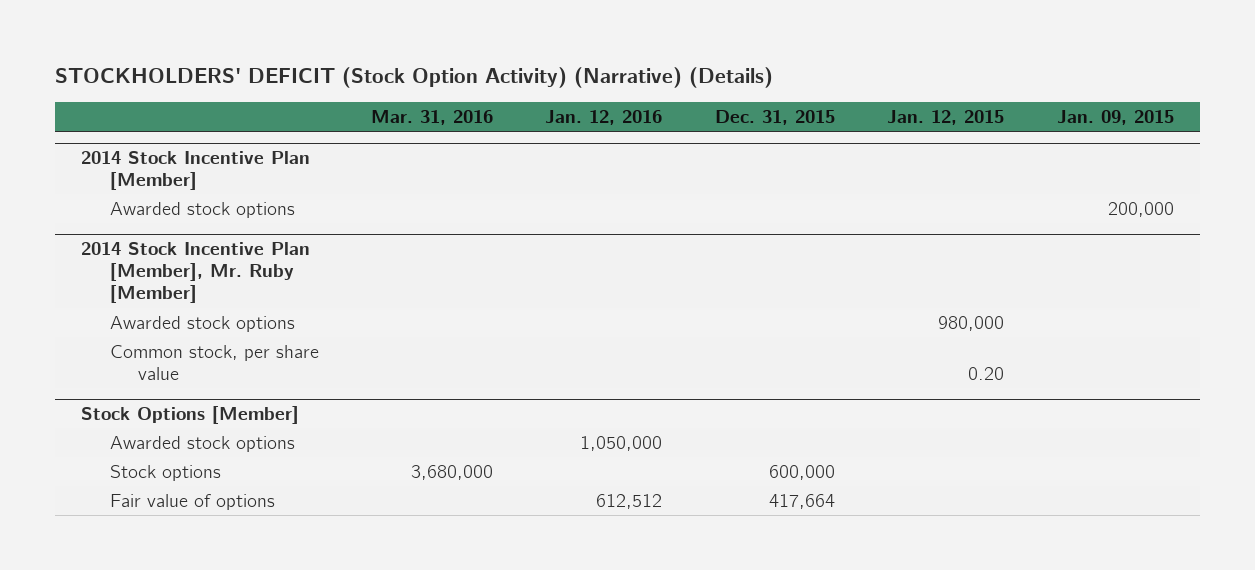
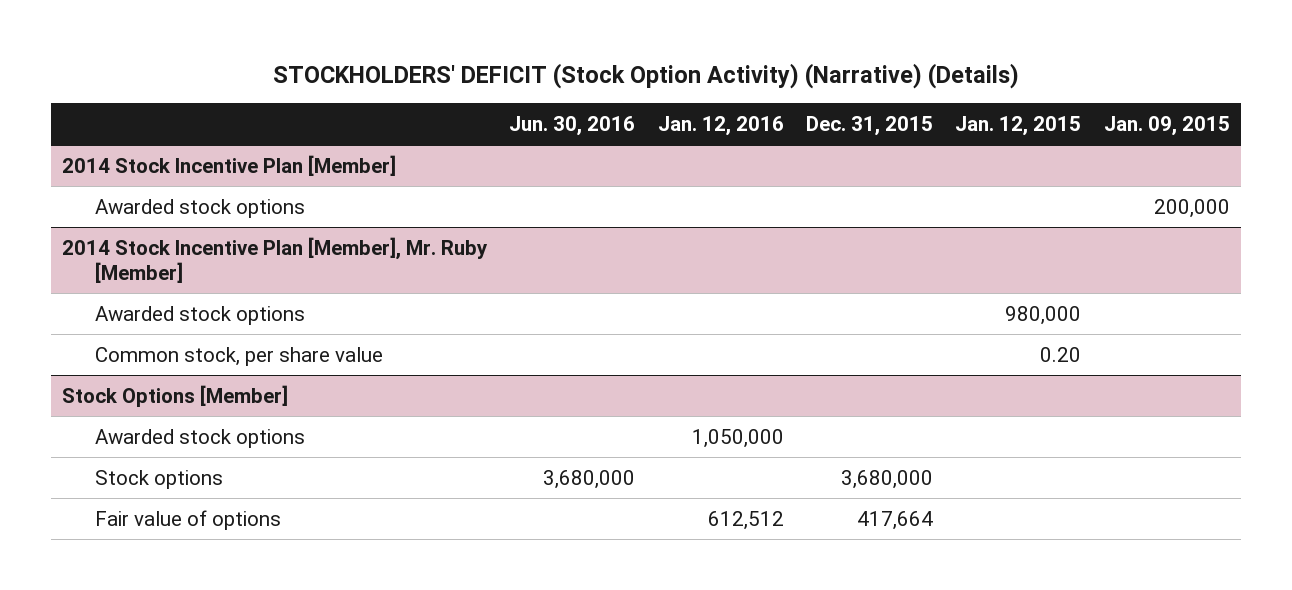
- | Mar. 31, 2016 | Jan. 12, 2016 | Dec. 31, 2015 | Jan. 12, 2015 | Jan. 09, 2015
+ | Jun. 30, 2016 | Jan. 12, 2016 | Dec. 31, 2015 | Jan. 12, 2015 | Jan. 09, 2015
@ Stock Options [Member]
- Stock options | 3,680,000 | | 600,000 | |
+ Stock options | 3,680,000 | | 3,680,000 | |

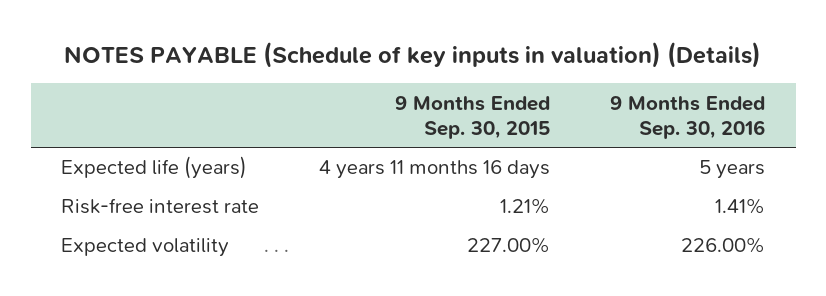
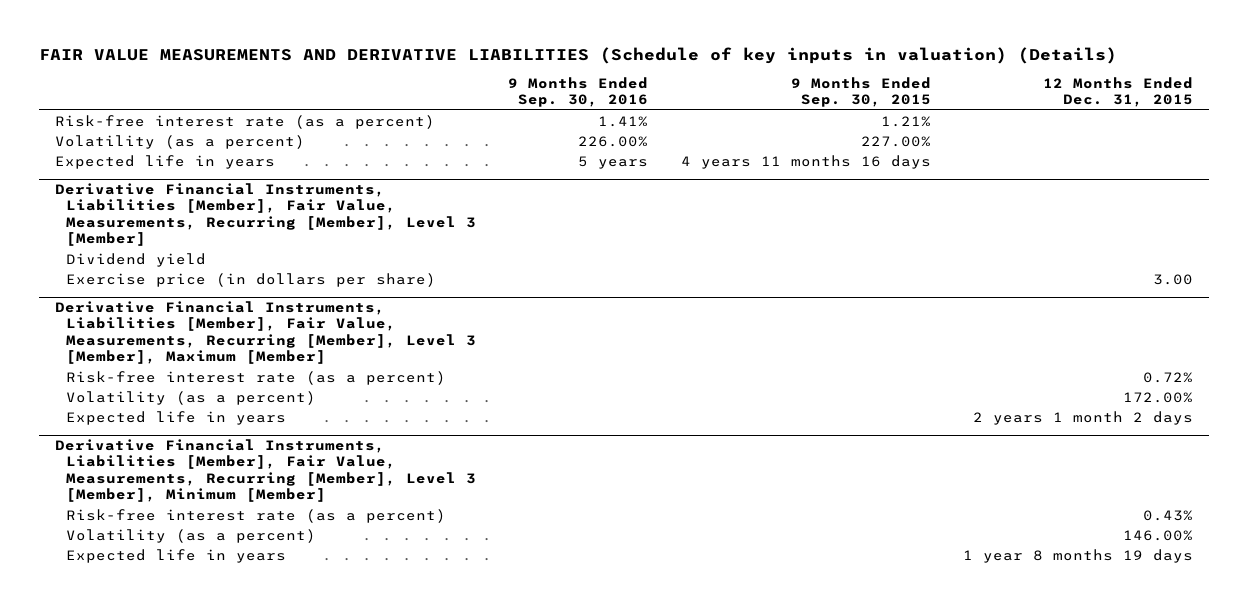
- NOTES PAYABLE (Schedule of key inputs in valuation) (Details)
+ FAIR VALUE MEASUREMENTS AND DERIVATIVE LIABILITIES (Schedule of key inputs in valuation) (Details)
- | 9 Months Ended Sep. 30, 2015 | 9 Months Ended Sep. 30, 2016
+ | 9 Months Ended Sep. 30, 2016 | 9 Months Ended Sep. 30, 2015 | 12 Months Ended Dec. 31, 2015
- Expected life (years) | 4 years 11 months 16 days | 5 years
- Risk-free interest rate | 1.21% | 1.41%
- Expected volatility | 227.00% | 226.00%
+ Risk-free interest rate (as a percent) | 1.41% | 1.21% |
+ Volatility (as a percent) | 226.00% | 227.00% |
+ Expected life in years | 5 years | 4 years 11 months 16 days |
+ Derivative Financial Instruments, Liabilities [Member], Fair Value, Measurements, Recurring [Member], Level 3 [Member]
+ Dividend yield
+ Exercise price (in dollars per share) | | | 3.00
+ Derivative Financial Instruments, Liabilities [Member], Fair Value, Measurements, Recurring [Member], Level 3 [Member], Maximum [Member]
+ Risk-free interest rate (as a percent) | | | 0.72%
+ Volatility (as a percent) | | | 172.00%
+ Expected life in years | | | 2 years 1 month 2 days
+ Derivative Financial Instruments, Liabilities [Member], Fair Value, Measurements, Recurring [Member], Level 3 [Member], Minimum [Member]
+ Risk-free interest rate (as a percent) | | | 0.43%
+ Volatility (as a percent) | | | 146.00%
+ Expected life in years | | | 1 year 8 months 19 days

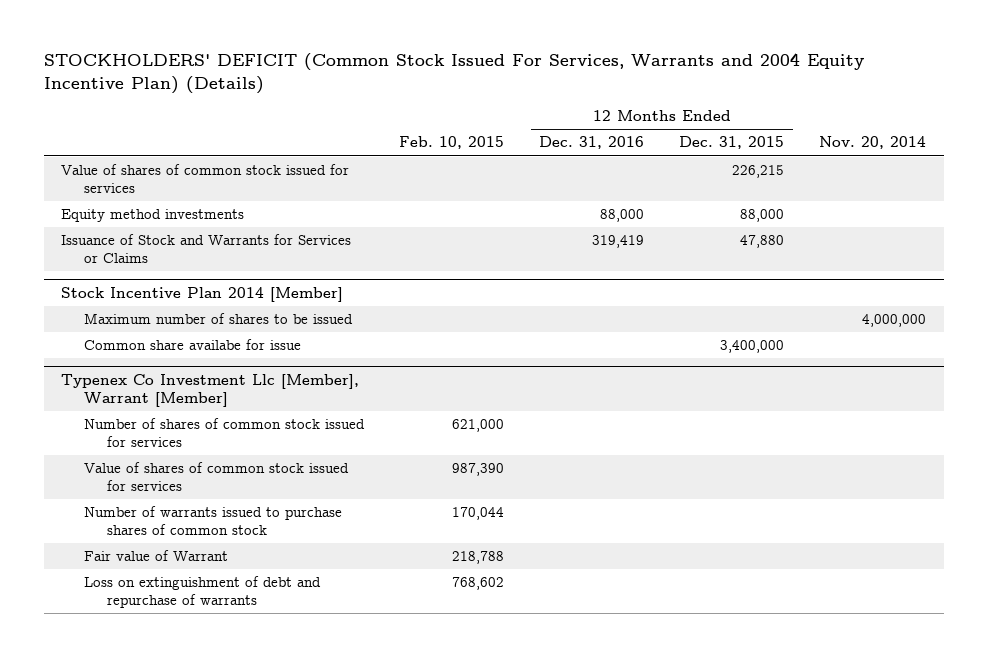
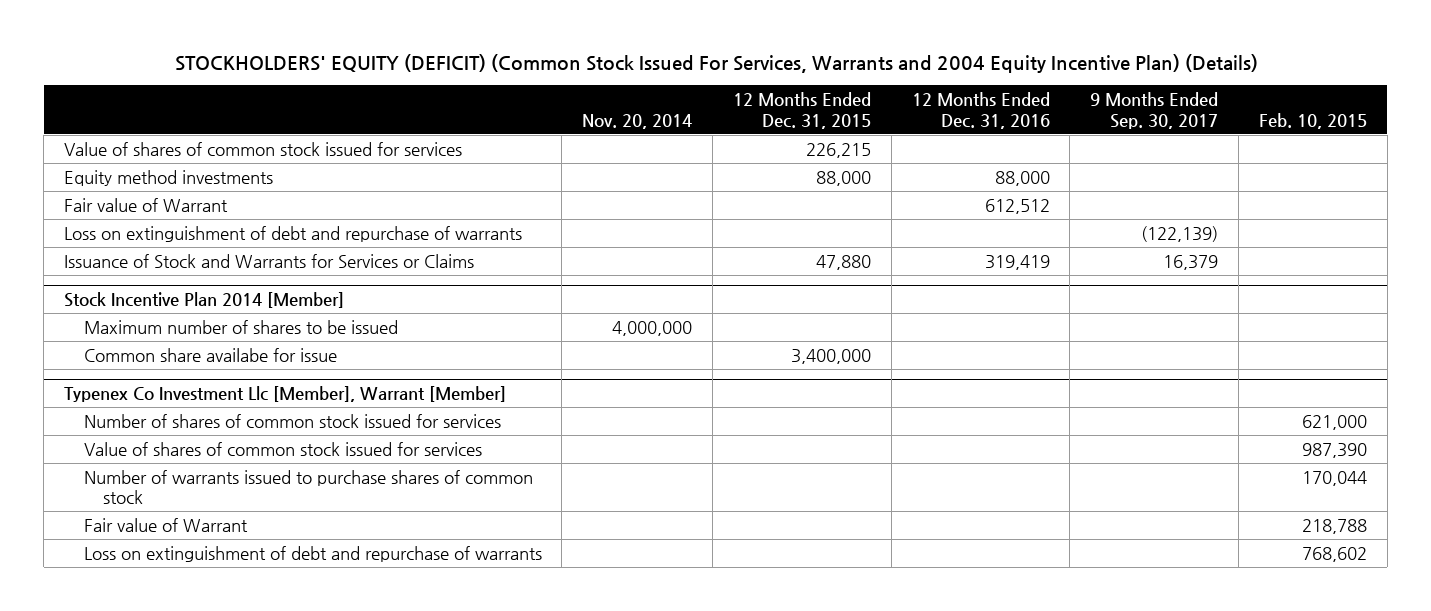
- STOCKHOLDERS' DEFICIT (Common Stock Issued For Services, Warrants and 2004 Equity Incentive Plan) (Details)
+ STOCKHOLDERS' EQUITY (DEFICIT) (Common Stock Issued For Services, Warrants and 2004 Equity Incentive Plan) (Details)
- | Feb. 10, 2015 | 12 Months Ended Dec. 31, 2016 | 12 Months Ended Dec. 31, 2015 | Nov. 20, 2014
+ | Nov. 20, 2014 | 12 Months Ended Dec. 31, 2015 | 12 Months Ended Dec. 31, 2016 | 9 Months Ended Sep. 30, 2017 | Feb. 10, 2015
+ Fair value of Warrant | | | 612,512 | |
+ Loss on extinguishment of debt and repurchase of warrants | | | | (122,139) |

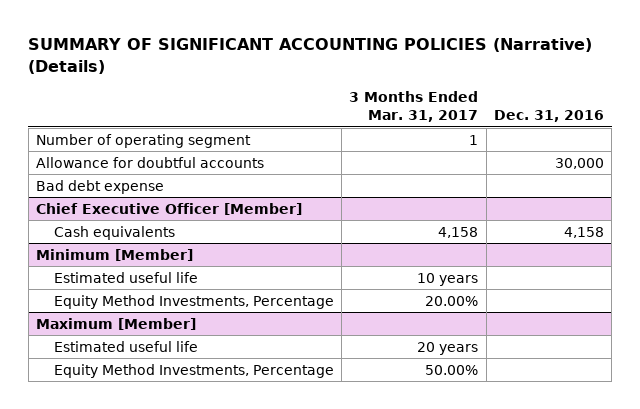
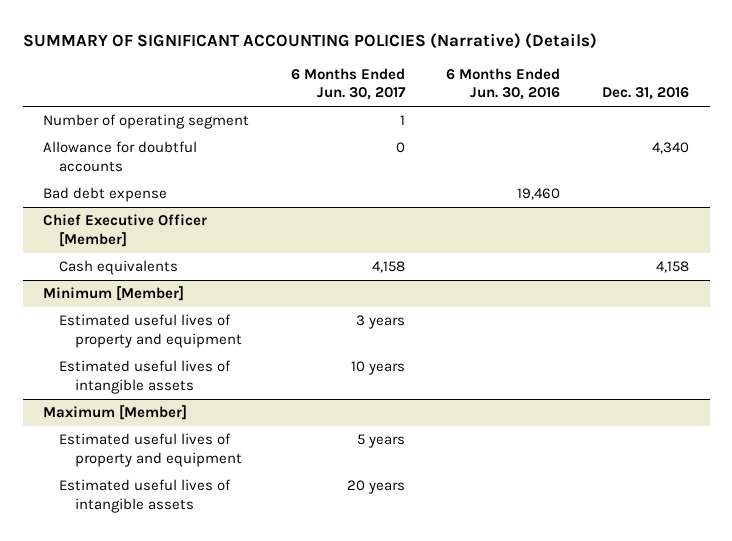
- | 3 Months Ended Mar. 31, 2017 | Dec. 31, 2016
+ | 6 Months Ended Jun. 30, 2017 | 6 Months Ended Jun. 30, 2016 | Dec. 31, 2016
- Allowance for doubtful accounts | | 30,000
+ Allowance for doubtful accounts | 0 | | 4,340
@ Minimum [Member]
- Estimated useful life | 10 years |
- Equity Method Investments, Percentage | 20.00% |
+ Estimated useful lives of property and equipment | 3 years | |
+ Estimated useful lives of intangible assets | 10 years | |
@ Maximum [Member]
- Estimated useful life | 20 years |
- Equity Method Investments, Percentage | 50.00% |
+ Estimated useful lives of property and equipment | 5 years | |
+ Estimated useful lives of intangible assets | 20 years | |

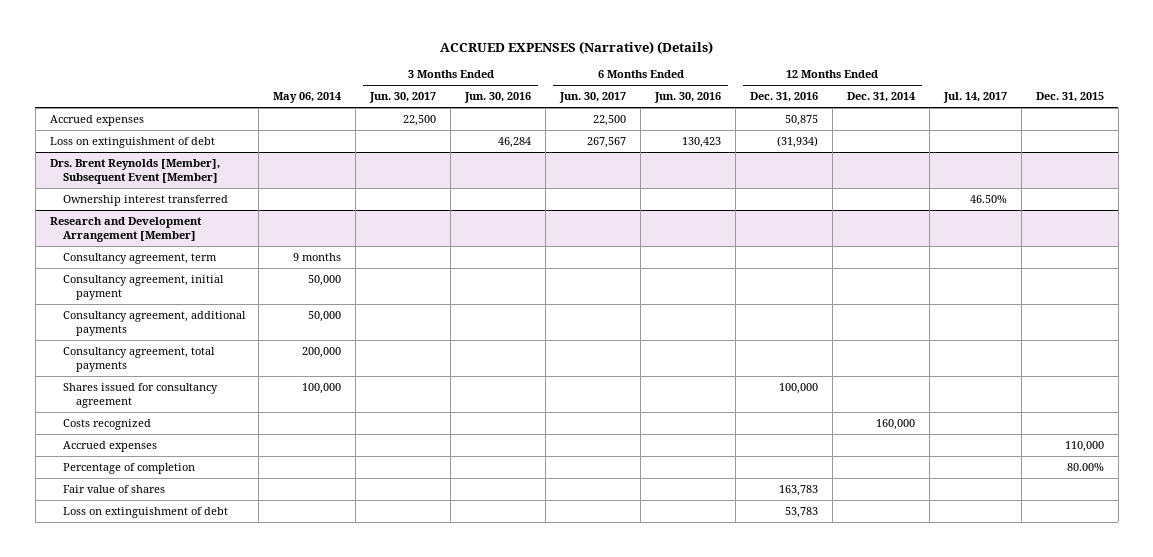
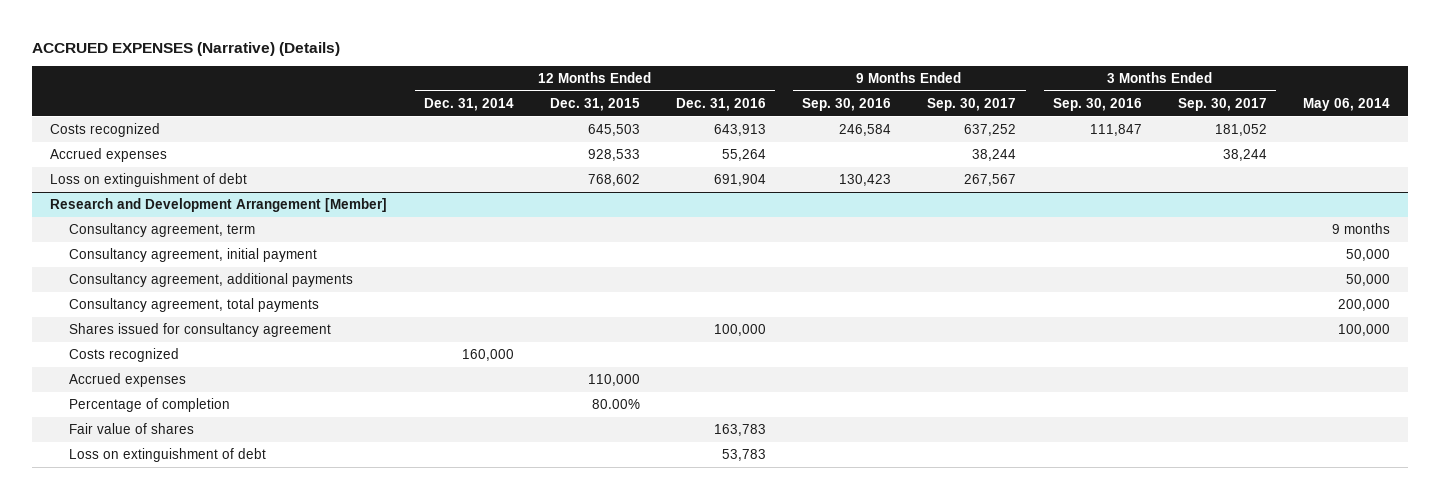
- | May 06, 2014 | 3 Months Ended Jun. 30, 2017 | 3 Months Ended Jun. 30, 2016 | 6 Months Ended Jun. 30, 2017 | 6 Months Ended Jun. 30, 2016 | 12 Months Ended Dec. 31, 2016 | 12 Months Ended Dec. 31, 2014 | Jul. 14, 2017 | Dec. 31, 2015
+ | 12 Months Ended Dec. 31, 2014 | 12 Months Ended Dec. 31, 2015 | 12 Months Ended Dec. 31, 2016 | 9 Months Ended Sep. 30, 2016 | 9 Months Ended Sep. 30, 2017 | 3 Months Ended Sep. 30, 2016 | 3 Months Ended Sep. 30, 2017 | May 06, 2014
- Accrued expenses | | 22,500 | | 22,500 | | 50,875 | | |
- Loss on extinguishment of debt | | | 46,284 | 267,567 | 130,423 | (31,934) | | |
- Drs. Brent Reynolds [Member], Subsequent Event [Member]
- Ownership interest transferred | | | | | | | | 46.50% |
+ Costs recognized | | 645,503 | 643,913 | 246,584 | 637,252 | 111,847 | 181,052 |
+ Accrued expenses | | 928,533 | 55,264 | | 38,244 | | 38,244 |
+ Loss on extinguishment of debt | | 768,602 | 691,904 | 130,423 | 267,567 | | |

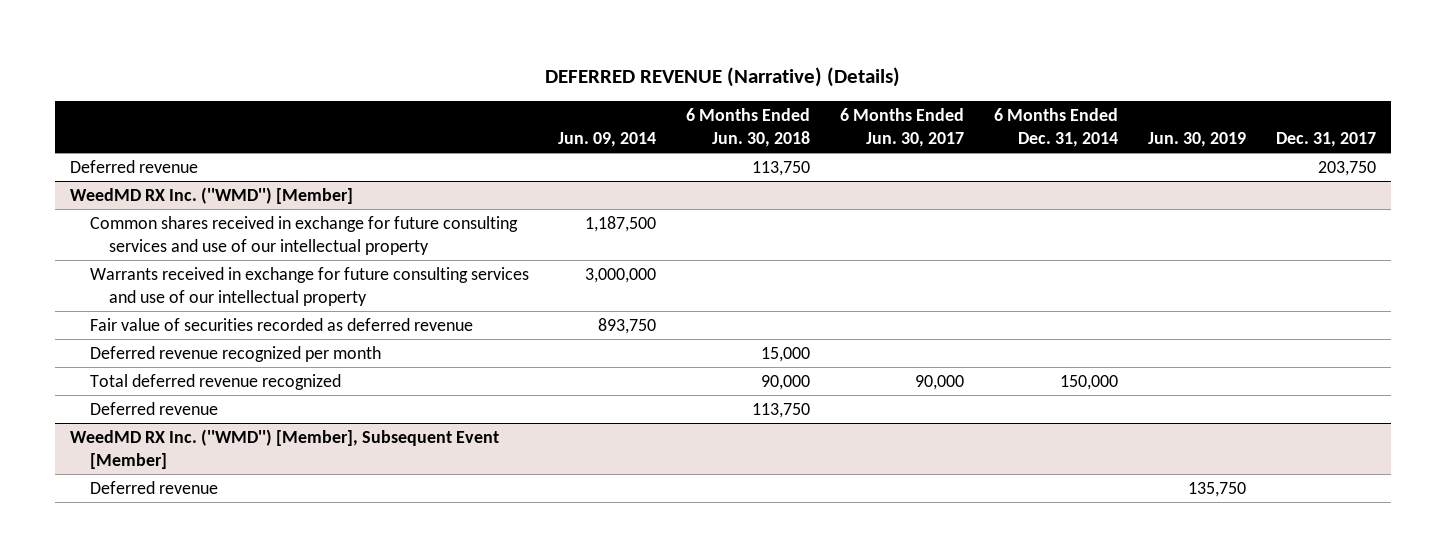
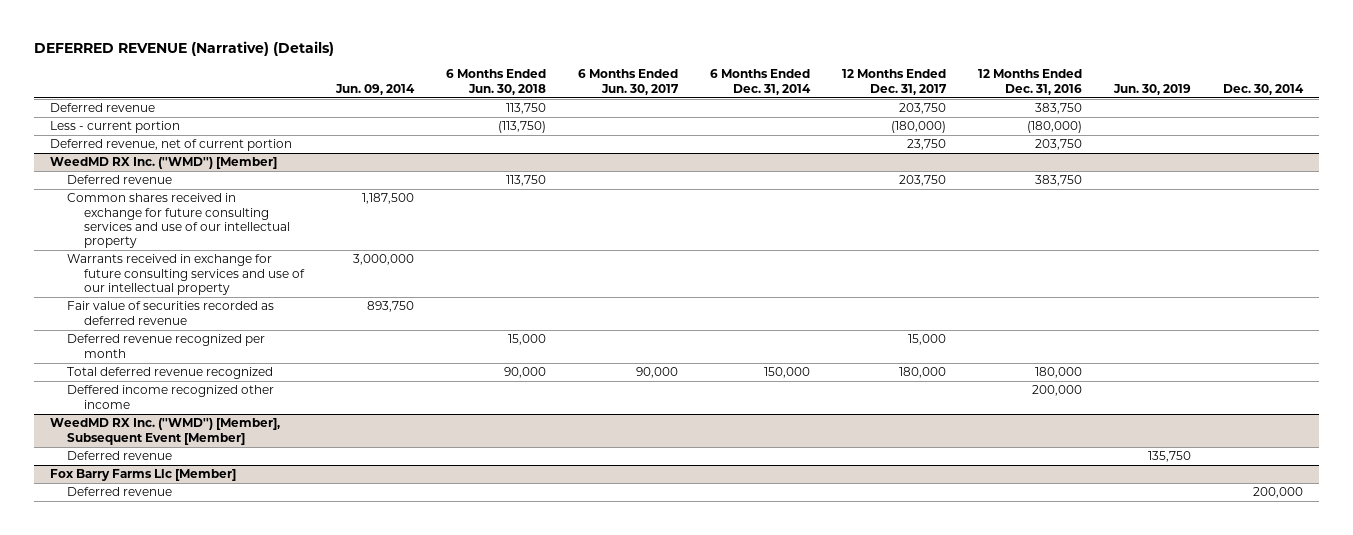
- | Jun. 09, 2014 | 6 Months Ended Jun. 30, 2018 | 6 Months Ended Jun. 30, 2017 | 6 Months Ended Dec. 31, 2014 | Jun. 30, 2019 | Dec. 31, 2017
+ | Jun. 09, 2014 | 6 Months Ended Jun. 30, 2018 | 6 Months Ended Jun. 30, 2017 | 6 Months Ended Dec. 31, 2014 | 12 Months Ended Dec. 31, 2017 | 12 Months Ended Dec. 31, 2016 | Jun. 30, 2019 | Dec. 30, 2014
+ Less - current portion | | (113,750) | | | (180,000) | (180,000) | |
+ Deferred revenue, net of current portion | | | | | 23,750 | 203,750 | |
@ WeedMD RX Inc. (''WMD'') [Member]
moved up: Deferred revenue | | 113,750 | | | 203,750 | 383,750 | |
+ Deffered income recognized other income | | | | | | 200,000 | |
+ Fox Barry Farms Llc [Member]
+ Deferred revenue | | | | | | | | 200,000

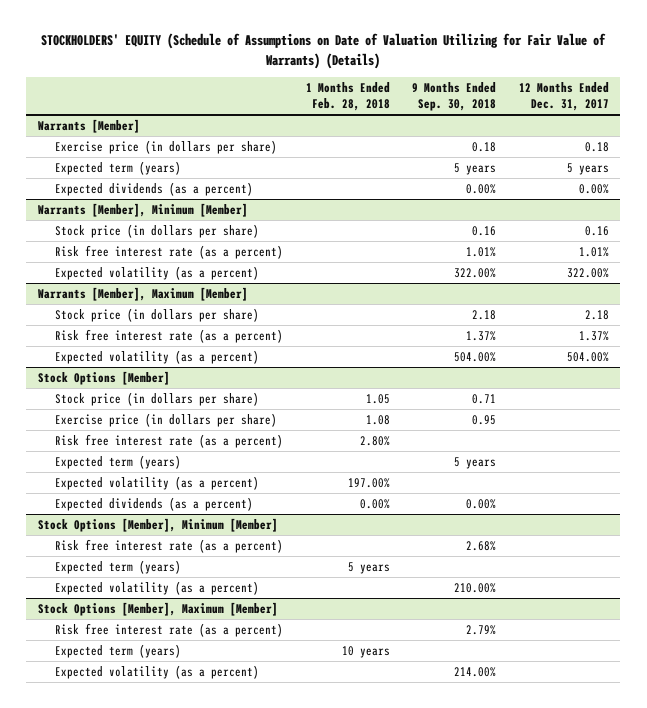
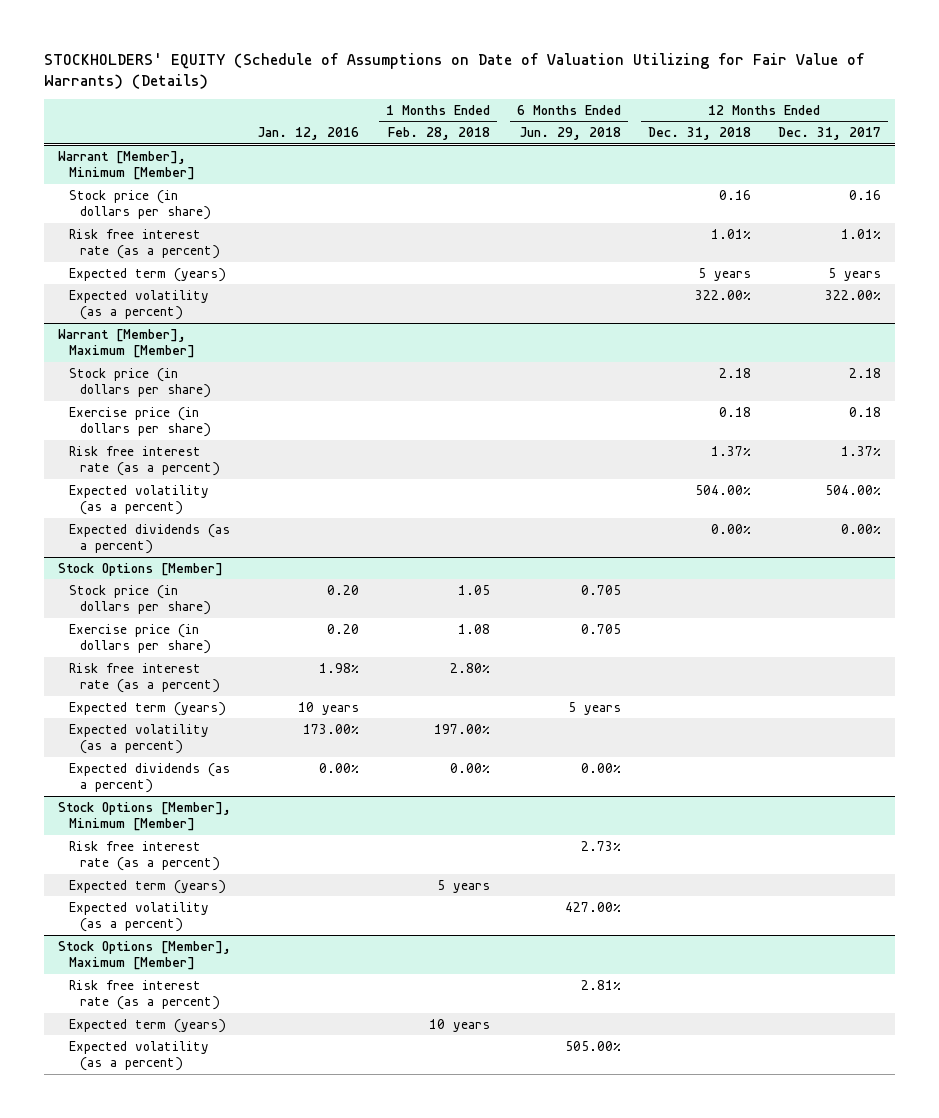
- | 1 Months Ended Feb. 28, 2018 | 9 Months Ended Sep. 30, 2018 | 12 Months Ended Dec. 31, 2017
+ | Jan. 12, 2016 | 1 Months Ended Feb. 28, 2018 | 6 Months Ended Jun. 29, 2018 | 12 Months Ended Dec. 31, 2018 | 12 Months Ended Dec. 31, 2017
- Warrants [Member]
- Exercise price (in dollars per share) | | 0.18 | 0.18
- Expected term (years) | | 5 years | 5 years
- Expected dividends (as a percent) | | 0.00% | 0.00%
- Warrants [Member], Minimum [Member]
+ Warrant [Member], Minimum [Member]
+ Expected term (years) | | | | 5 years | 5 years
- Warrants [Member], Maximum [Member]
+ Warrant [Member], Maximum [Member]
+ Exercise price (in dollars per share) | | | | 0.18 | 0.18
+ Expected dividends (as a percent) | | | | 0.00% | 0.00%

